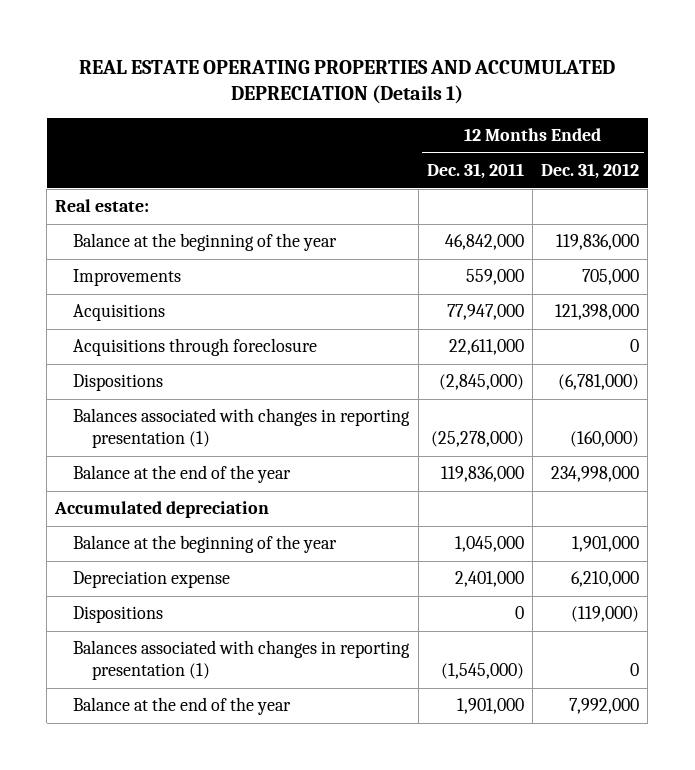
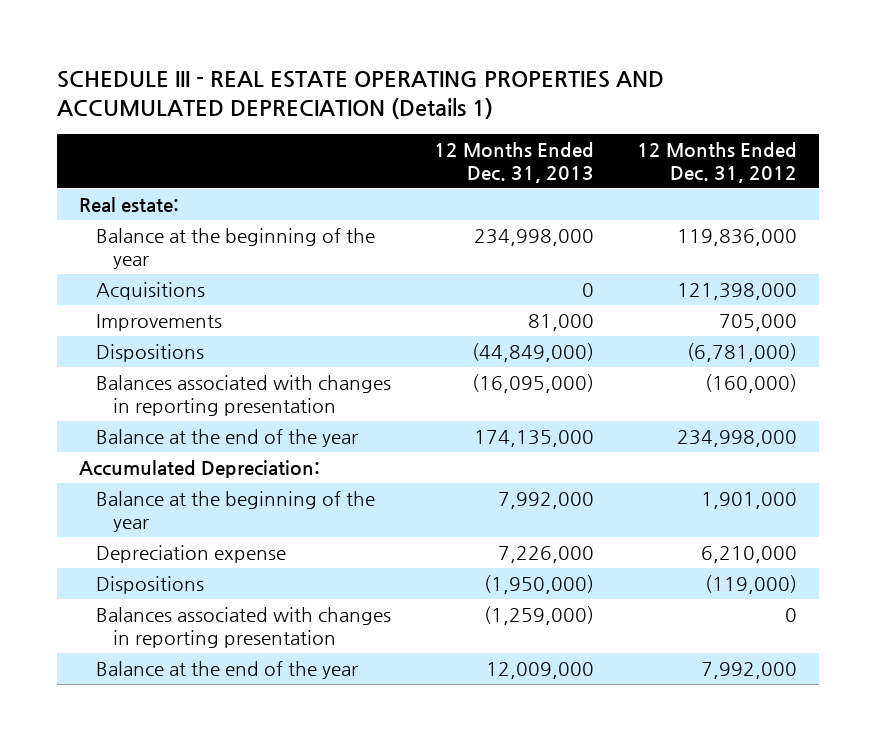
- REAL ESTATE OPERATING PROPERTIES AND ACCUMULATED DEPRECIATION (Details 1)
+ SCHEDULE III - REAL ESTATE OPERATING PROPERTIES AND ACCUMULATED DEPRECIATION (Details 1)
- | 12 Months Ended Dec. 31, 2011 | 12 Months Ended Dec. 31, 2012
+ | 12 Months Ended Dec. 31, 2013 | 12 Months Ended Dec. 31, 2012
- Acquisitions through foreclosure | 22,611,000 | 0
moved down: Improvements | 81,000 | 705,000
- Balances associated with changes in reporting presentation (1) | (25,278,000) | (160,000)
+ Balances associated with changes in reporting presentation | (16,095,000) | (160,000)
- Accumulated depreciation
+ Accumulated Depreciation:
- Balances associated with changes in reporting presentation (1) | (1,545,000) | 0
+ Balances associated with changes in reporting presentation | (1,259,000) | 0

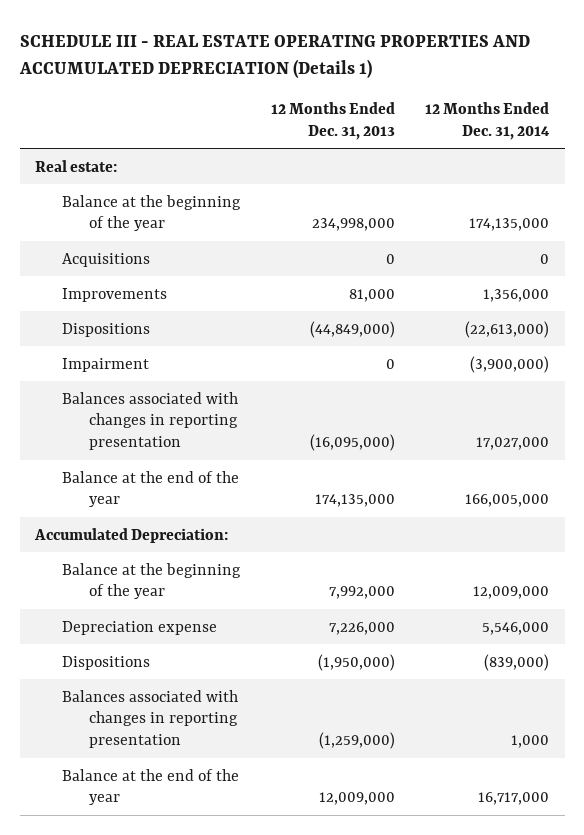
- | 12 Months Ended Dec. 31, 2013 | 12 Months Ended Dec. 31, 2012
+ | 12 Months Ended Dec. 31, 2013 | 12 Months Ended Dec. 31, 2014
+ Impairment | 0 | (3,900,000)

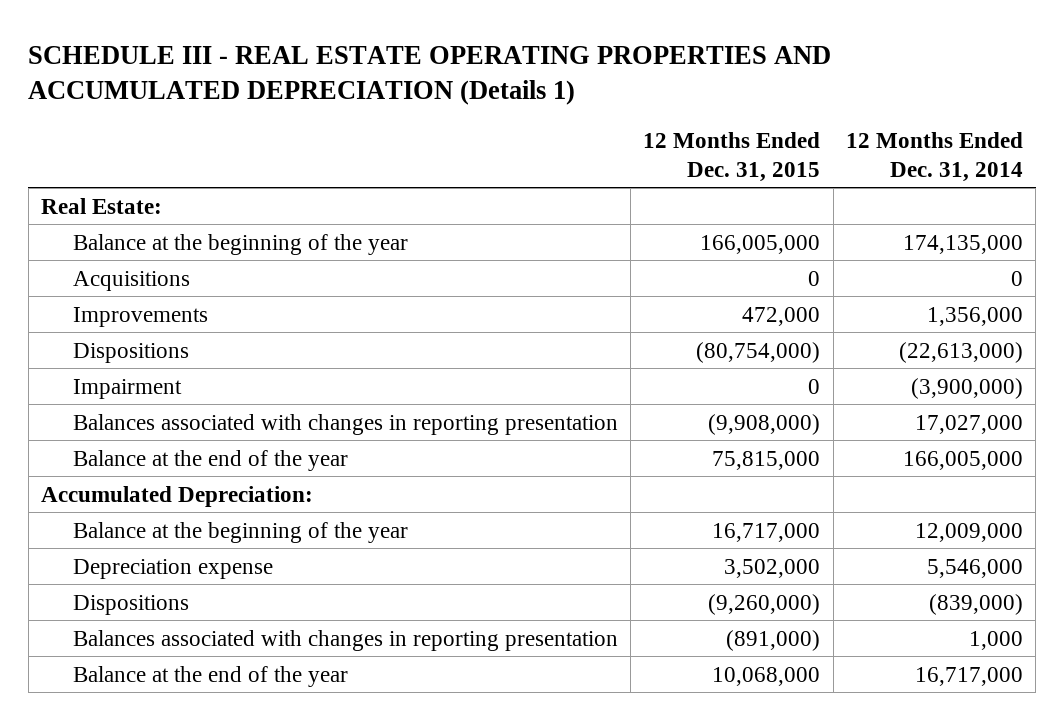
- | 12 Months Ended Dec. 31, 2013 | 12 Months Ended Dec. 31, 2014
+ | 12 Months Ended Dec. 31, 2015 | 12 Months Ended Dec. 31, 2014
- Real estate:
+ Real Estate:

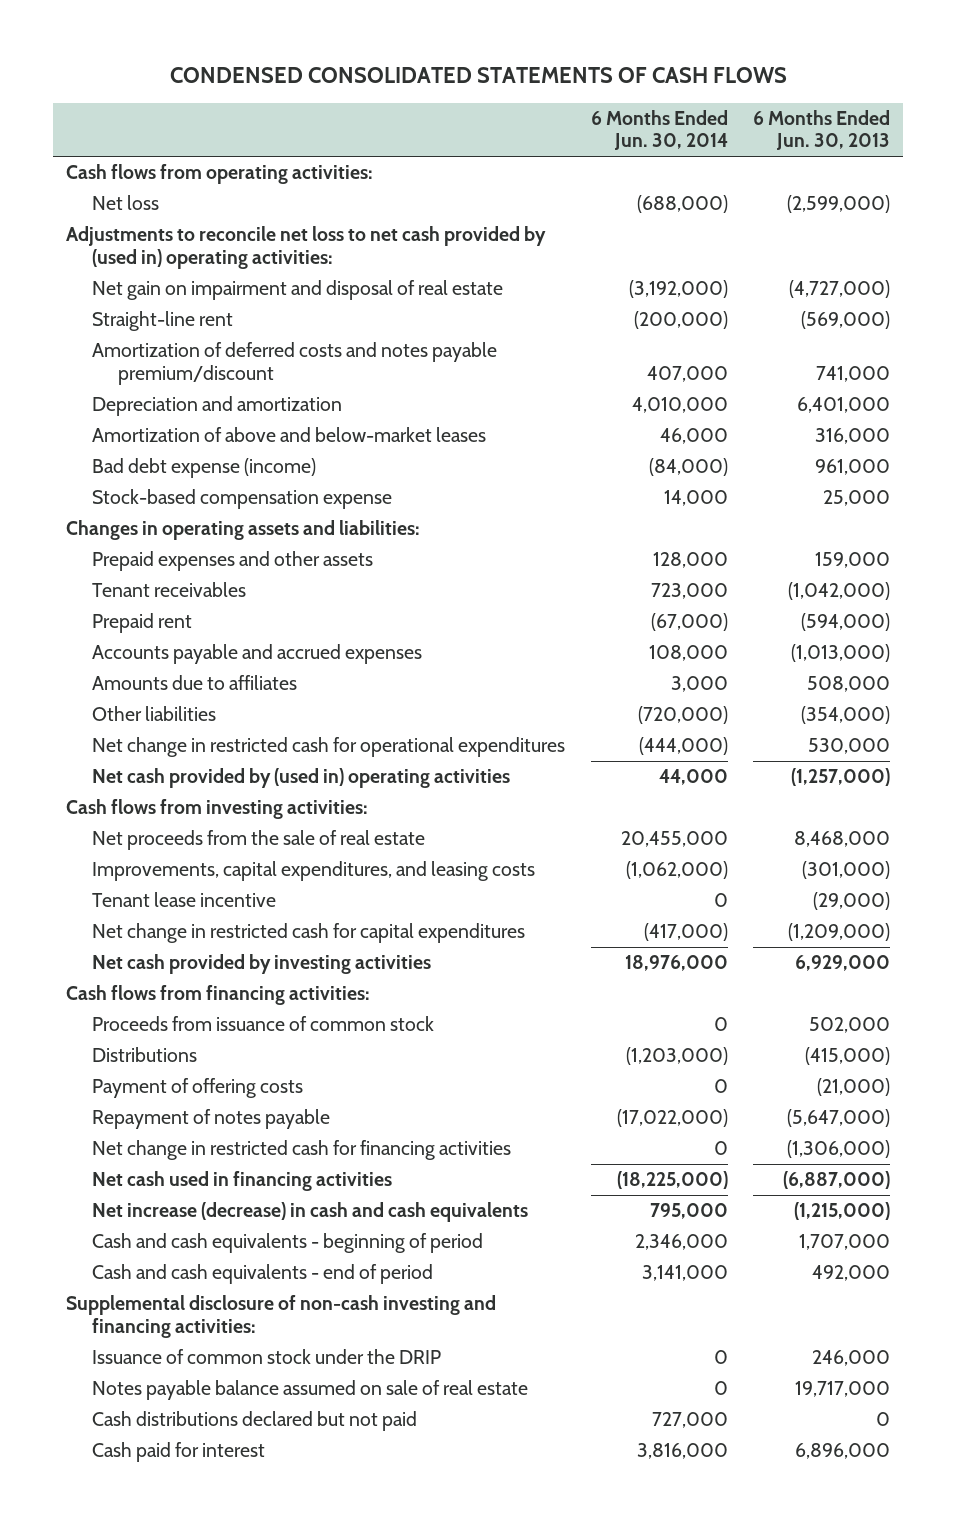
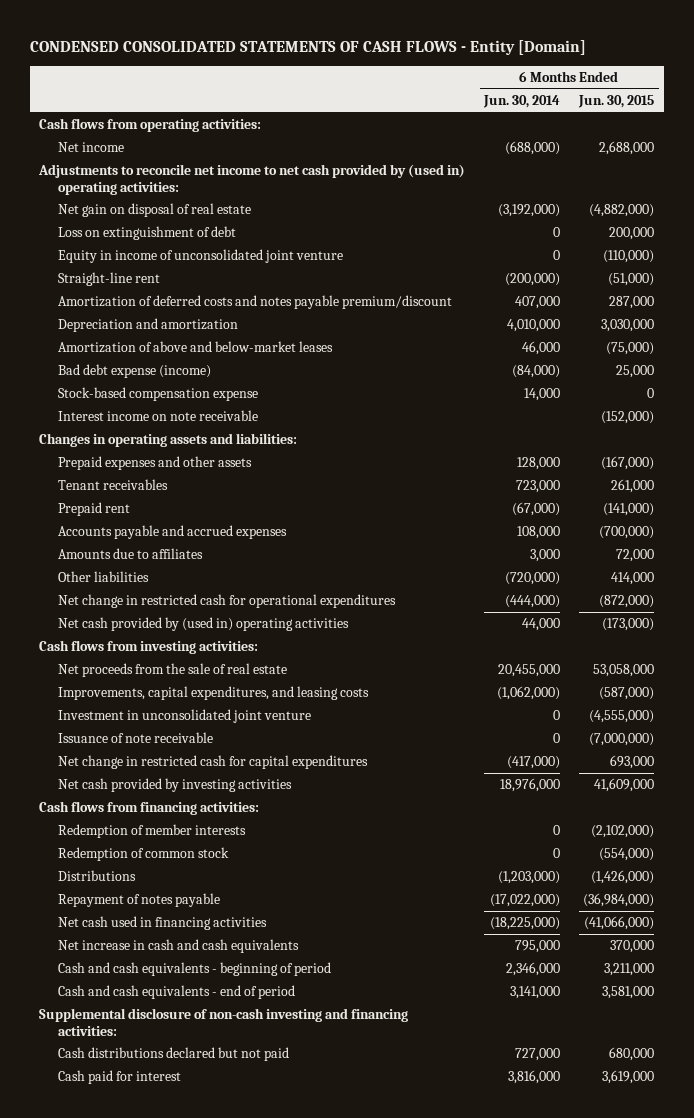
- CONDENSED CONSOLIDATED STATEMENTS OF CASH FLOWS
+ CONDENSED CONSOLIDATED STATEMENTS OF CASH FLOWS - Entity [Domain]
- | 6 Months Ended Jun. 30, 2014 | 6 Months Ended Jun. 30, 2013
+ | 6 Months Ended Jun. 30, 2014 | 6 Months Ended Jun. 30, 2015
- Net loss | (688,000) | (2,599,000)
- Adjustments to reconcile net loss to net cash provided by (used in) operating activities:
- Net gain on impairment and disposal of real estate | (3,192,000) | (4,727,000)
+ Net income | (688,000) | 2,688,000
+ Adjustments to reconcile net income to net cash provided by (used in) operating activities:
+ Net gain on disposal of real estate | (3,192,000) | (4,882,000)
+ Loss on extinguishment of debt | 0 | 200,000
+ Equity in income of unconsolidated joint venture | 0 | (110,000)
+ Interest income on note receivable | | (152,000)
- Tenant lease incentive | 0 | (29,000)
+ Investment in unconsolidated joint venture | 0 | (4,555,000)
+ Issuance of note receivable | 0 | (7,000,000)
- Proceeds from issuance of common stock | 0 | 502,000
+ Redemption of member interests | 0 | (2,102,000)
+ Redemption of common stock | 0 | (554,000)
- Payment of offering costs | 0 | (21,000)
- Net change in restricted cash for financing activities | 0 | (1,306,000)
- Net increase (decrease) in cash and cash equivalents | 795,000 | (1,215,000)
+ Net increase in cash and cash equivalents | 795,000 | 370,000
- Issuance of common stock under the DRIP | 0 | 246,000
- Notes payable balance assumed on sale of real estate | 0 | 19,717,000

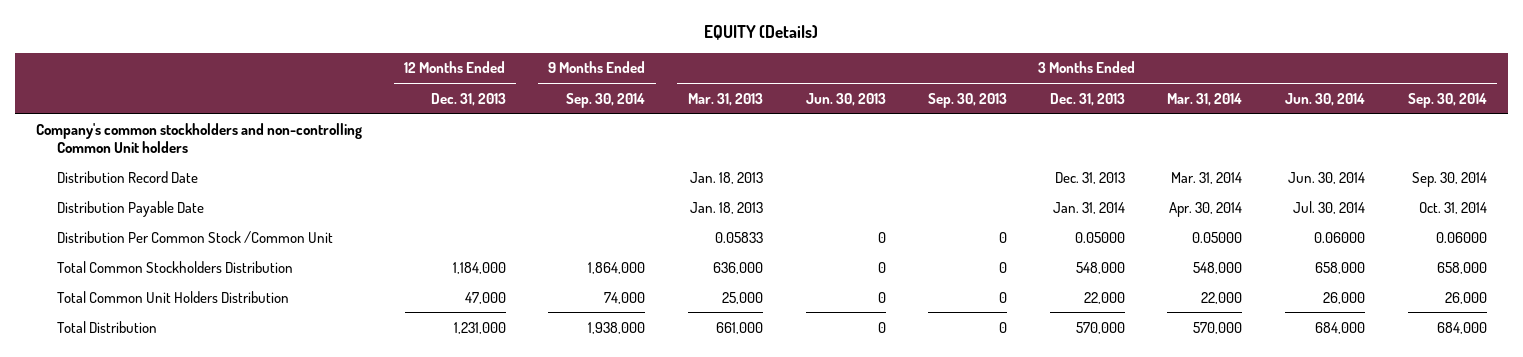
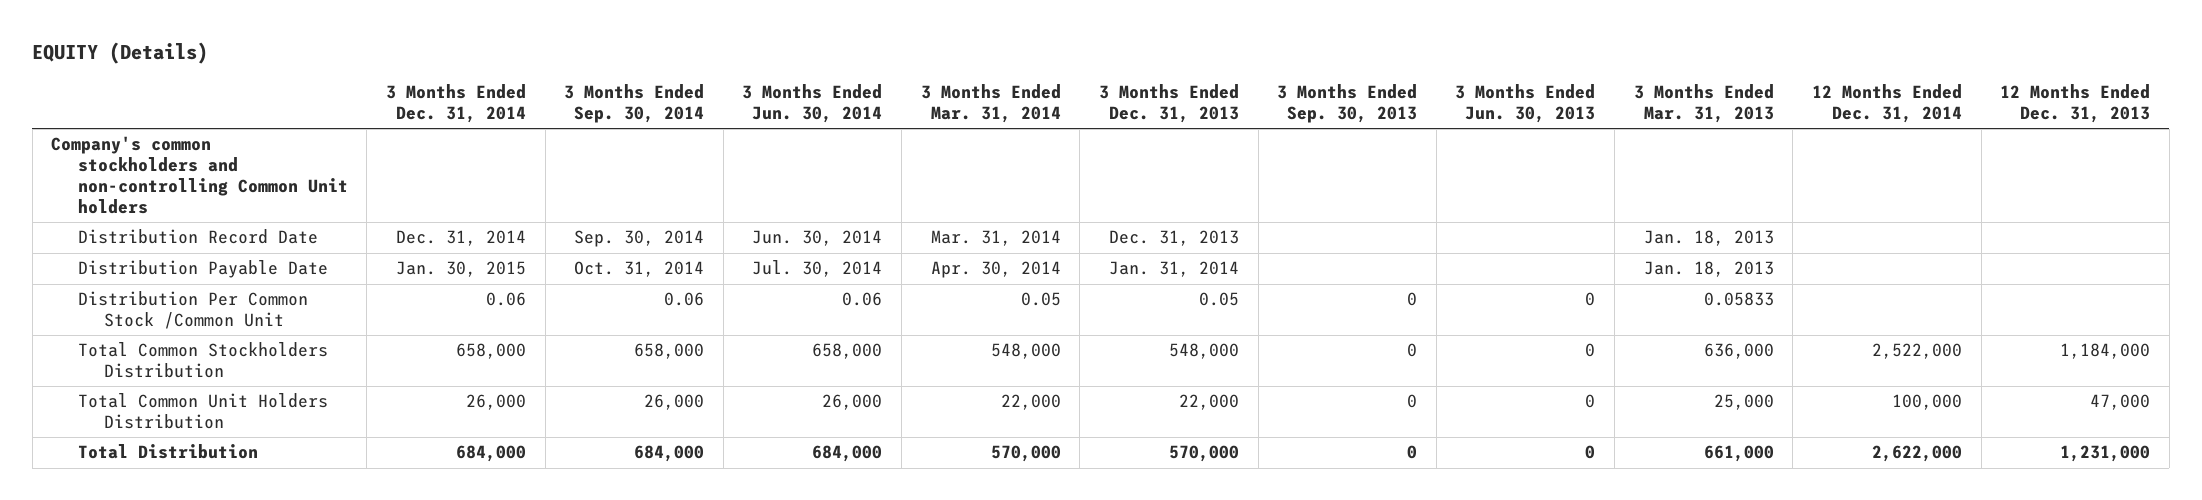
- | 12 Months Ended Dec. 31, 2013 | 9 Months Ended Sep. 30, 2014 | 3 Months Ended Mar. 31, 2013 | 3 Months Ended Jun. 30, 2013 | 3 Months Ended Sep. 30, 2013 | 3 Months Ended Dec. 31, 2013 | 3 Months Ended Mar. 31, 2014 | 3 Months Ended Jun. 30, 2014 | 3 Months Ended Sep. 30, 2014
+ | 3 Months Ended Dec. 31, 2014 | 3 Months Ended Sep. 30, 2014 | 3 Months Ended Jun. 30, 2014 | 3 Months Ended Mar. 31, 2014 | 3 Months Ended Dec. 31, 2013 | 3 Months Ended Sep. 30, 2013 | 3 Months Ended Jun. 30, 2013 | 3 Months Ended Mar. 31, 2013 | 12 Months Ended Dec. 31, 2014 | 12 Months Ended Dec. 31, 2013
- Distribution Per Common Stock /Common Unit | | | 0.05833 | 0 | 0 | 0.05000 | 0.05000 | 0.06000 | 0.06000
+ Distribution Per Common Stock /Common Unit | 0.06 | 0.06 | 0.06 | 0.05 | 0.05 | 0 | 0 | 0.05833 | |

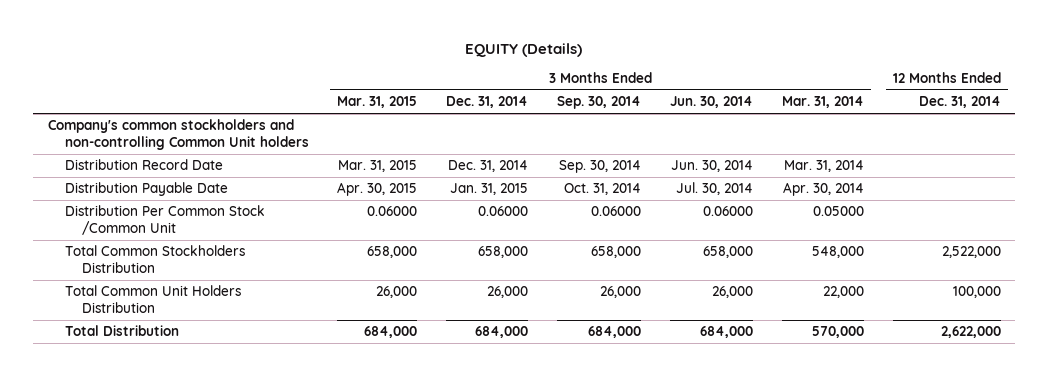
- | 3 Months Ended Dec. 31, 2014 | 3 Months Ended Sep. 30, 2014 | 3 Months Ended Jun. 30, 2014 | 3 Months Ended Mar. 31, 2014 | 3 Months Ended Dec. 31, 2013 | 3 Months Ended Sep. 30, 2013 | 3 Months Ended Jun. 30, 2013 | 3 Months Ended Mar. 31, 2013 | 12 Months Ended Dec. 31, 2014 | 12 Months Ended Dec. 31, 2013
+ | 3 Months Ended Mar. 31, 2015 | 3 Months Ended Dec. 31, 2014 | 3 Months Ended Sep. 30, 2014 | 3 Months Ended Jun. 30, 2014 | 3 Months Ended Mar. 31, 2014 | 12 Months Ended Dec. 31, 2014
- Distribution Payable Date | Jan. 30, 2015 | Oct. 31, 2014 | Jul. 30, 2014 | Apr. 30, 2014 | Jan. 31, 2014 | | | Jan. 18, 2013 | |
- Distribution Per Common Stock /Common Unit | 0.06 | 0.06 | 0.06 | 0.05 | 0.05 | 0 | 0 | 0.05833 | |
+ Distribution Payable Date | Apr. 30, 2015 | Jan. 31, 2015 | Oct. 31, 2014 | Jul. 30, 2014 | Apr. 30, 2014 |
+ Distribution Per Common Stock /Common Unit | 0.06000 | 0.06000 | 0.06000 | 0.06000 | 0.05000 |

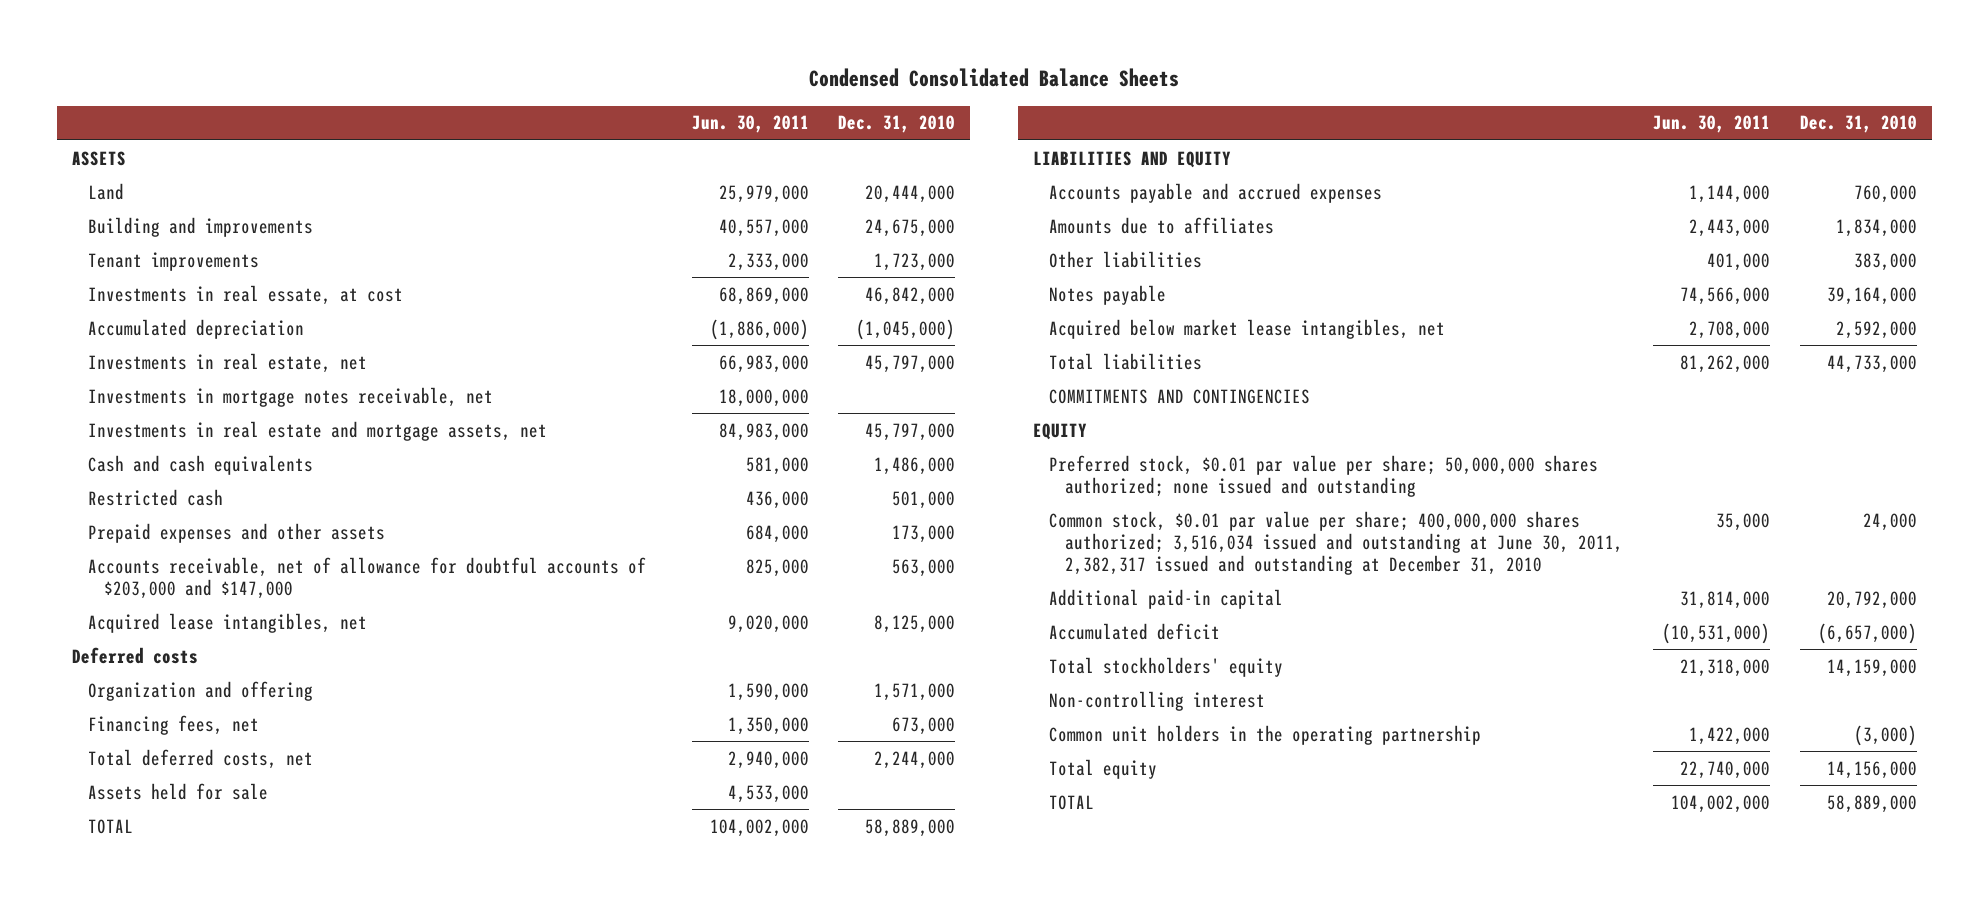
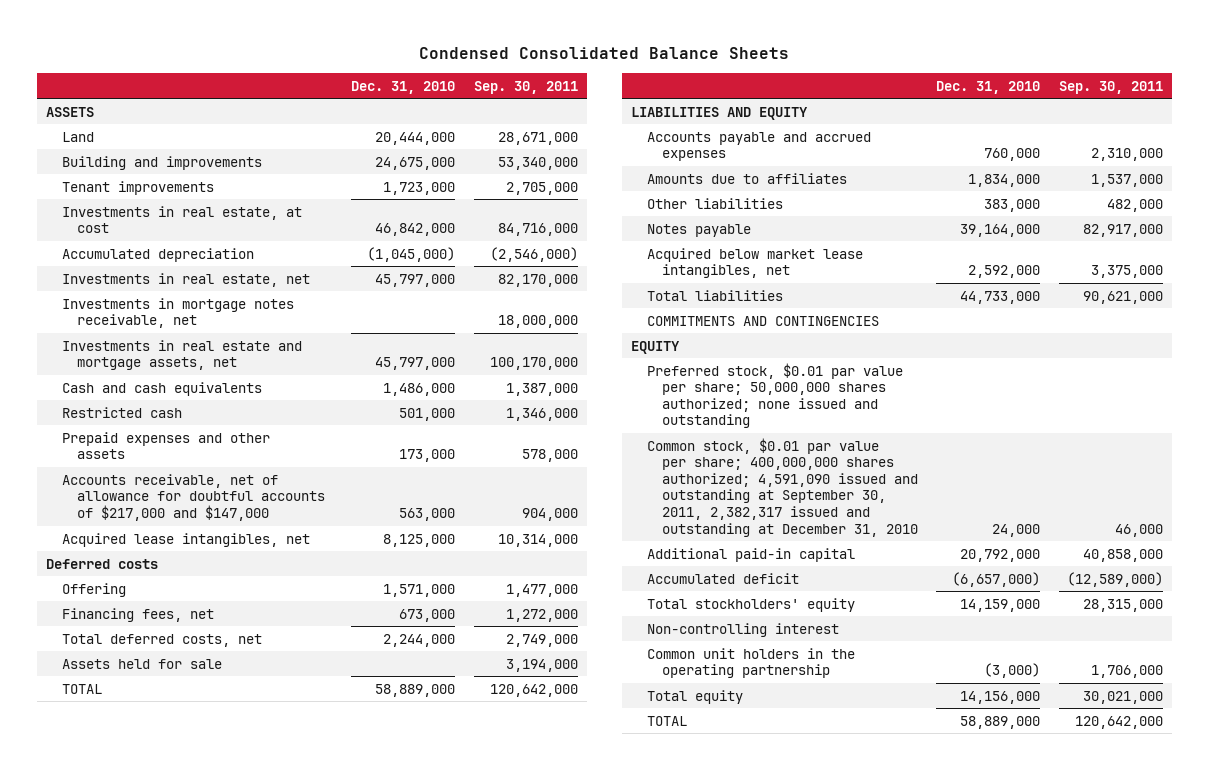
- | Jun. 30, 2011 | Dec. 31, 2010
+ | Dec. 31, 2010 | Sep. 30, 2011
- Investments in real essate, at cost | 68,869,000 | 46,842,000
+ Investments in real estate, at cost | 46,842,000 | 84,716,000
- Accounts receivable, net of allowance for doubtful accounts of $203,000 and $147,000 | 825,000 | 563,000
+ Accounts receivable, net of allowance for doubtful accounts of $217,000 and $147,000 | 563,000 | 904,000
- Organization and offering | 1,590,000 | 1,571,000
+ Offering | 1,571,000 | 1,477,000
- Common stock, $0.01 par value per share; 400,000,000 shares authorized; 3,516,034 issued and outstanding at June 30, 2011, 2,382,317 issued and outstanding at December 31, 2010 | 35,000 | 24,000
+ Common stock, $0.01 par value per share; 400,000,000 shares authorized; 4,591,090 issued and outstanding at September 30, 2011, 2,382,317 issued and outstanding at December 31, 2010 | 24,000 | 46,000

